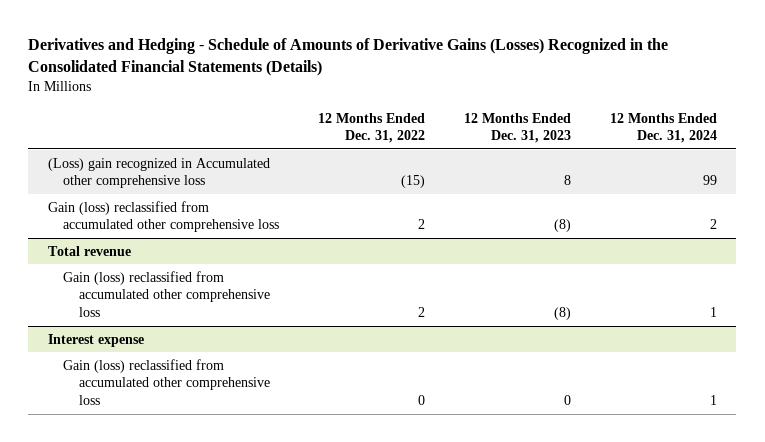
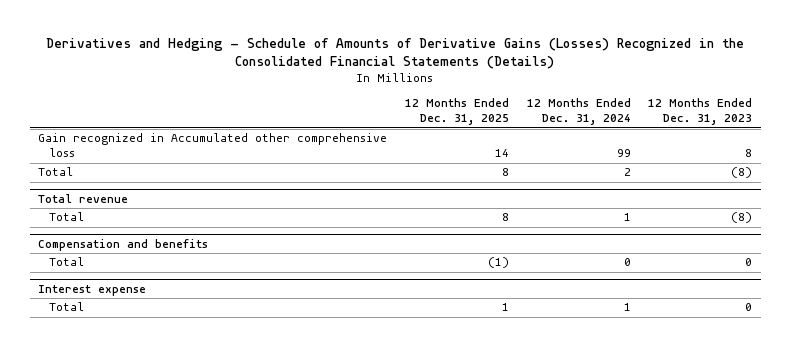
- | 12 Months Ended Dec. 31, 2022 | 12 Months Ended Dec. 31, 2023 | 12 Months Ended Dec. 31, 2024
+ | 12 Months Ended Dec. 31, 2025 | 12 Months Ended Dec. 31, 2024 | 12 Months Ended Dec. 31, 2023
- (Loss) gain recognized in Accumulated other comprehensive loss | (15) | 8 | 99
- Gain (loss) reclassified from accumulated other comprehensive loss | 2 | (8) | 2
+ Gain recognized in Accumulated other comprehensive loss | 14 | 99 | 8
+ Total | 8 | 2 | (8)
@ Total revenue
- Gain (loss) reclassified from accumulated other comprehensive loss | 2 | (8) | 1
+ Total | 8 | 1 | (8)
+ Compensation and benefits
+ Total | (1) | 0 | 0
@ Interest expense
- Gain (loss) reclassified from accumulated other comprehensive loss | 0 | 0 | 1
+ Total | 1 | 1 | 0

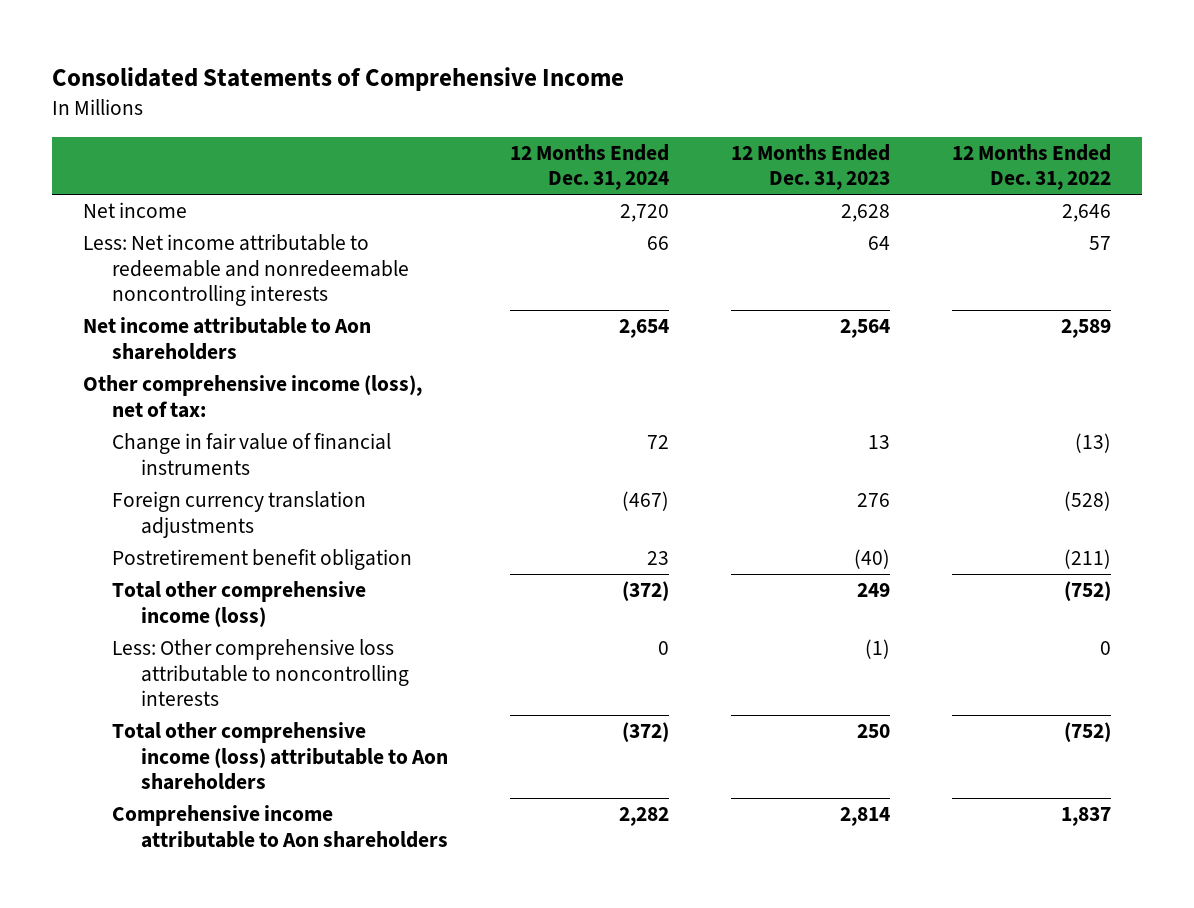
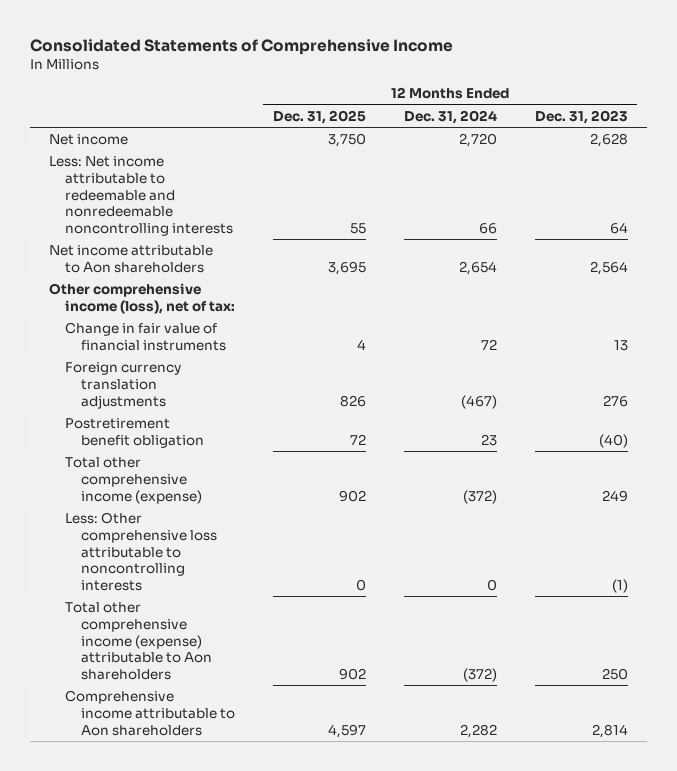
- | 12 Months Ended Dec. 31, 2024 | 12 Months Ended Dec. 31, 2023 | 12 Months Ended Dec. 31, 2022
+ | 12 Months Ended Dec. 31, 2025 | 12 Months Ended Dec. 31, 2024 | 12 Months Ended Dec. 31, 2023
- Total other comprehensive income (loss) | (372) | 249 | (752)
+ Total other comprehensive income (expense) | 902 | (372) | 249
- Total other comprehensive income (loss) attributable to Aon shareholders | (372) | 250 | (752)
+ Total other comprehensive income (expense) attributable to Aon shareholders | 902 | (372) | 250

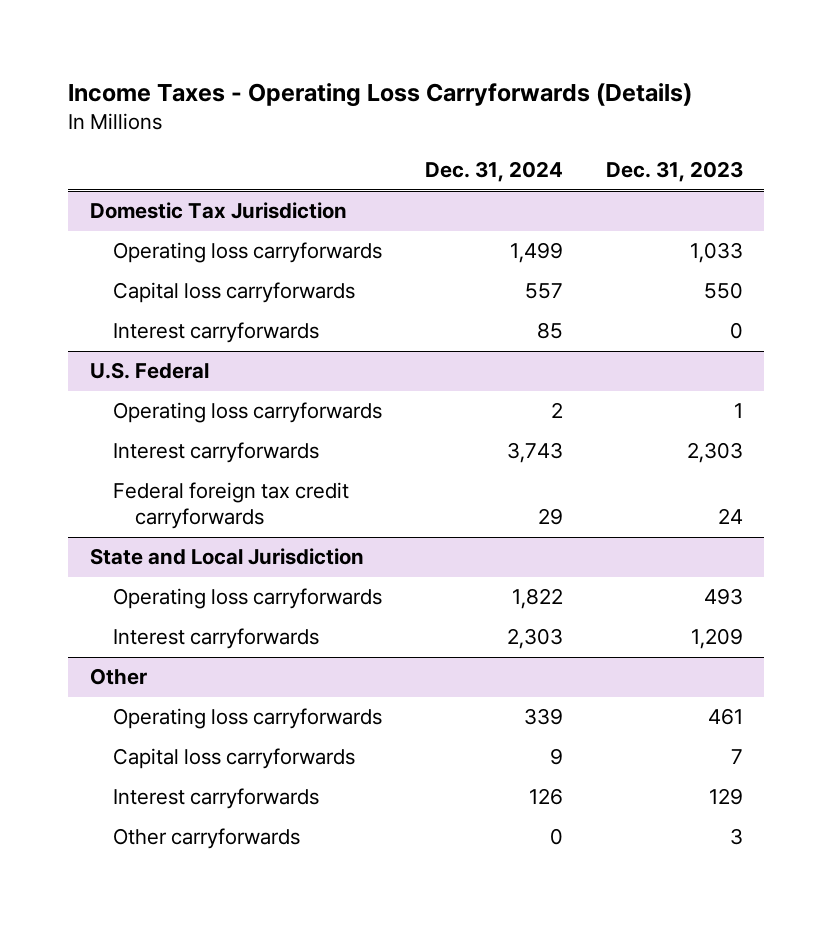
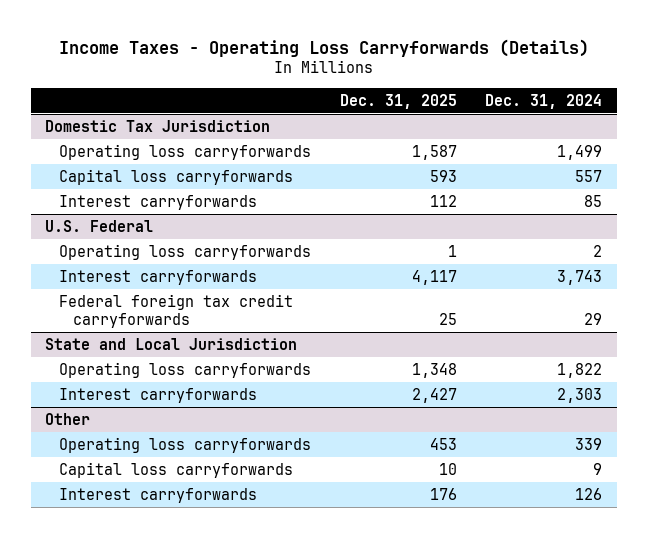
- | Dec. 31, 2024 | Dec. 31, 2023
+ | Dec. 31, 2025 | Dec. 31, 2024
@ Other
- Other carryforwards | 0 | 3

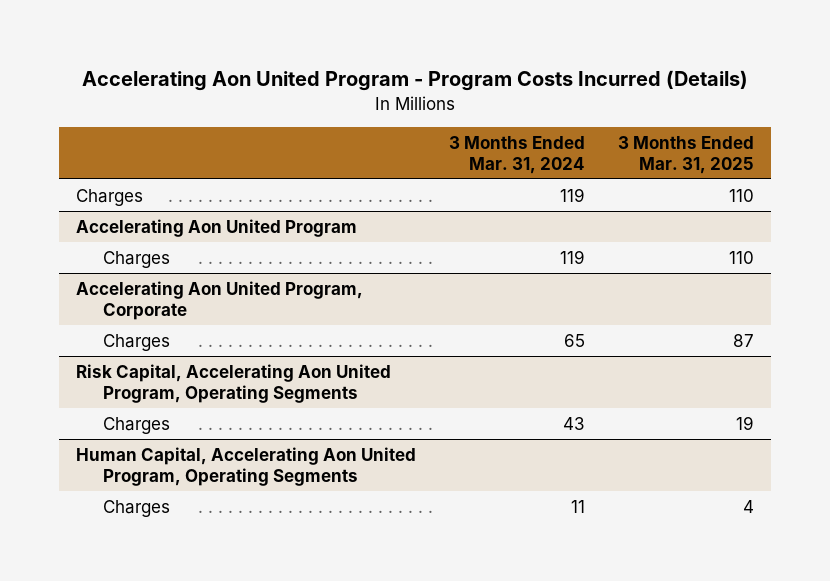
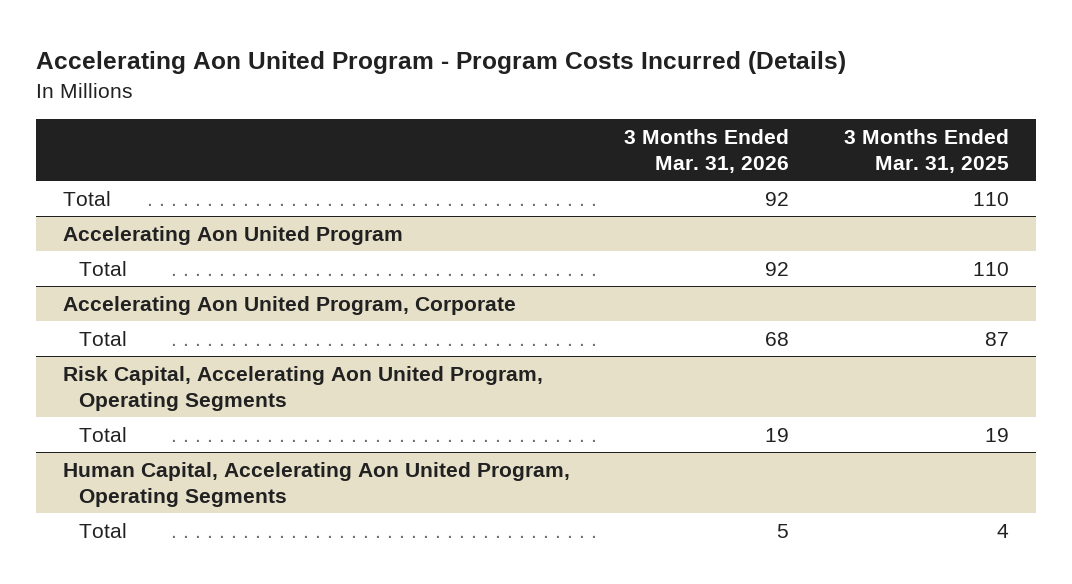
- | 3 Months Ended Mar. 31, 2024 | 3 Months Ended Mar. 31, 2025
+ | 3 Months Ended Mar. 31, 2026 | 3 Months Ended Mar. 31, 2025
- Charges | 119 | 110
+ Total | 92 | 110
@ Accelerating Aon United Program
- Charges | 119 | 110
+ Total | 92 | 110
@ Accelerating Aon United Program, Corporate
- Charges | 65 | 87
+ Total | 68 | 87
@ Risk Capital, Accelerating Aon United Program, Operating Segments
- Charges | 43 | 19
+ Total | 19 | 19
@ Human Capital, Accelerating Aon United Program, Operating Segments
- Charges | 11 | 4
+ Total | 5 | 4

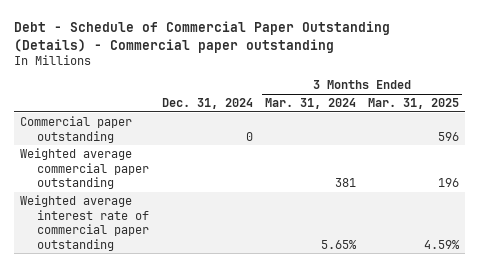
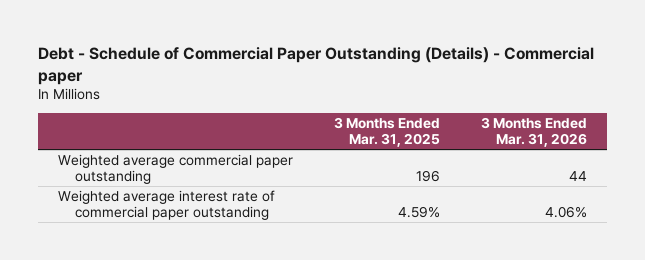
- Debt - Schedule of Commercial Paper Outstanding (Details) - Commercial paper outstanding
+ Debt - Schedule of Commercial Paper Outstanding (Details) - Commercial paper
- | Dec. 31, 2024 | 3 Months Ended Mar. 31, 2024 | 3 Months Ended Mar. 31, 2025
+ | 3 Months Ended Mar. 31, 2025 | 3 Months Ended Mar. 31, 2026
- Commercial paper outstanding | 0 | | 596

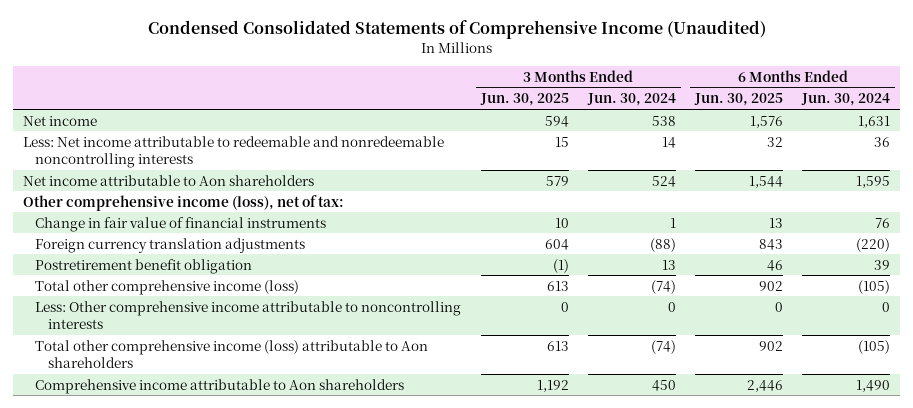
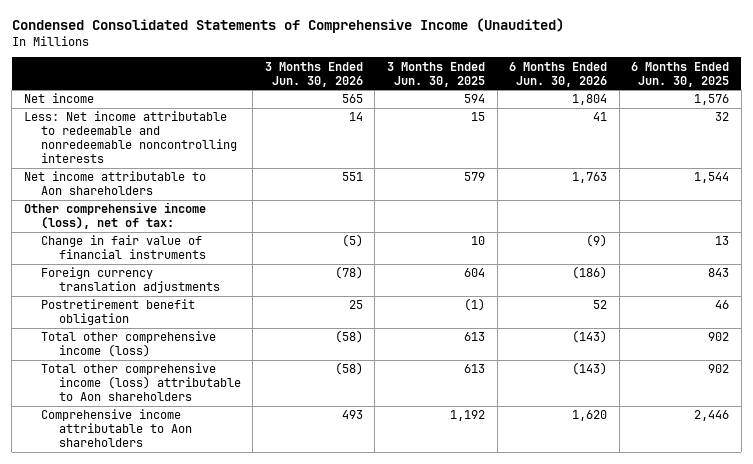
- | 3 Months Ended Jun. 30, 2025 | 3 Months Ended Jun. 30, 2024 | 6 Months Ended Jun. 30, 2025 | 6 Months Ended Jun. 30, 2024
+ | 3 Months Ended Jun. 30, 2026 | 3 Months Ended Jun. 30, 2025 | 6 Months Ended Jun. 30, 2026 | 6 Months Ended Jun. 30, 2025
- Less: Other comprehensive income attributable to noncontrolling interests | 0 | 0 | 0 | 0

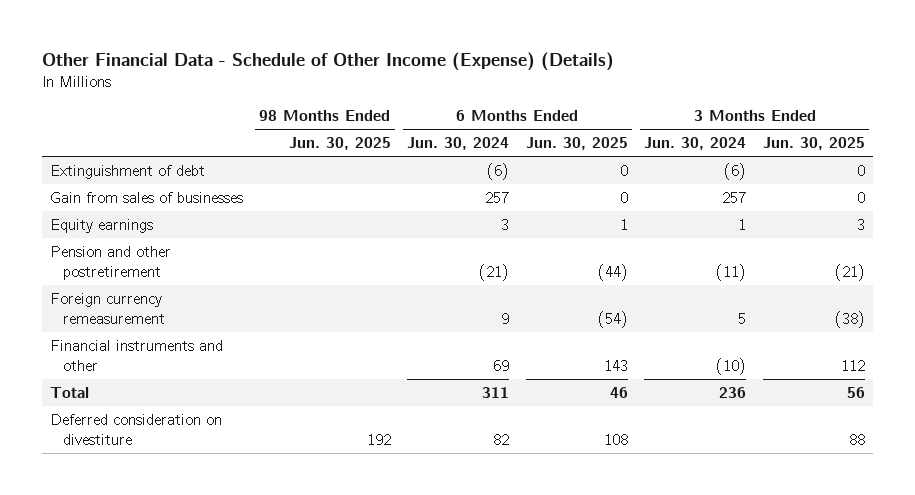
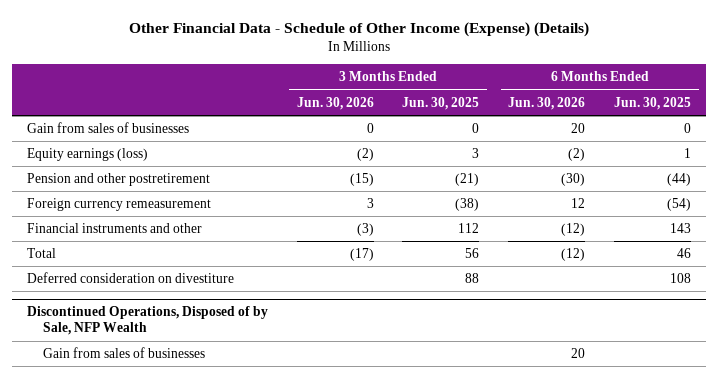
- | 98 Months Ended Jun. 30, 2025 | 6 Months Ended Jun. 30, 2024 | 6 Months Ended Jun. 30, 2025 | 3 Months Ended Jun. 30, 2024 | 3 Months Ended Jun. 30, 2025
+ | 3 Months Ended Jun. 30, 2026 | 3 Months Ended Jun. 30, 2025 | 6 Months Ended Jun. 30, 2026 | 6 Months Ended Jun. 30, 2025
- Extinguishment of debt | | (6) | 0 | (6) | 0
- Equity earnings | | 3 | 1 | 1 | 3
+ Equity earnings (loss) | (2) | 3 | (2) | 1
+ Discontinued Operations, Disposed of by Sale, NFP Wealth
+ Gain from sales of businesses | | | 20 |

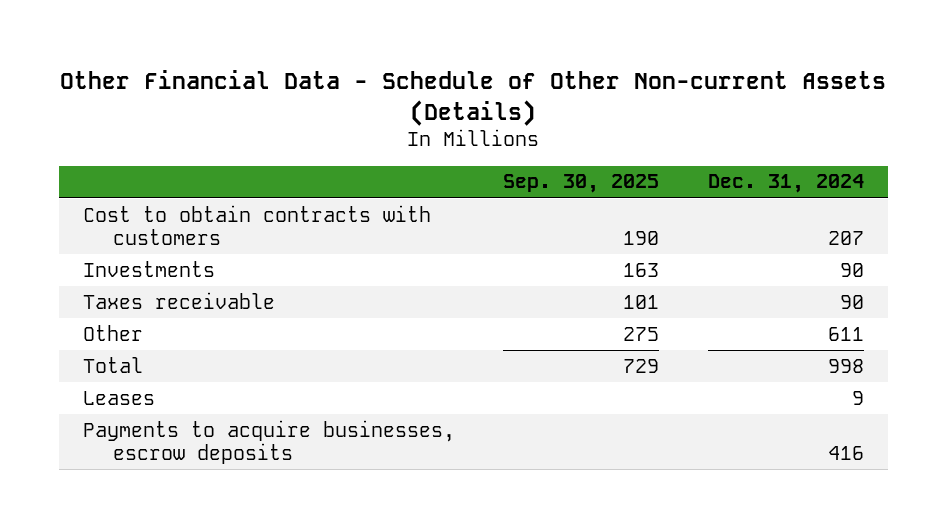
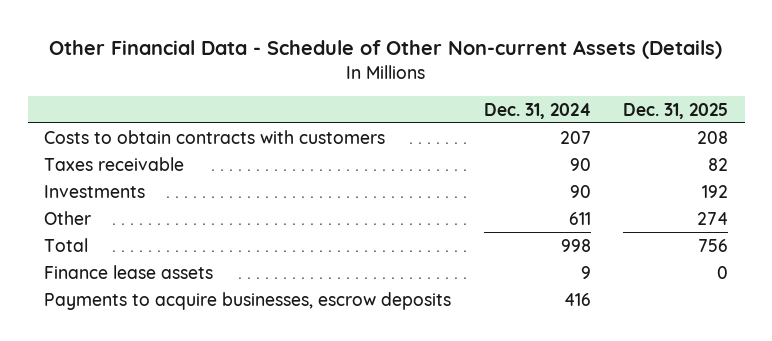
- | Sep. 30, 2025 | Dec. 31, 2024
+ | Dec. 31, 2024 | Dec. 31, 2025
- Cost to obtain contracts with customers | 190 | 207
+ Costs to obtain contracts with customers | 207 | 208
moved down: Investments | 90 | 192
- Leases | | 9
+ Finance lease assets | 9 | 0

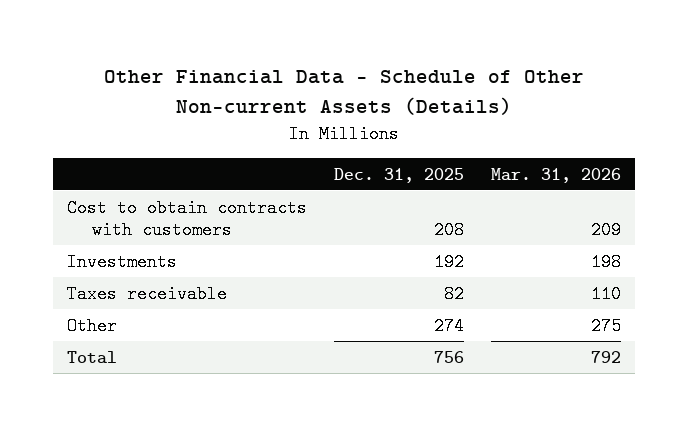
- | Dec. 31, 2024 | Dec. 31, 2025
+ | Dec. 31, 2025 | Mar. 31, 2026
- Costs to obtain contracts with customers | 207 | 208
+ Cost to obtain contracts with customers | 208 | 209
moved down: Taxes receivable | 82 | 110
- Finance lease assets | 9 | 0
- Payments to acquire businesses, escrow deposits | 416 |

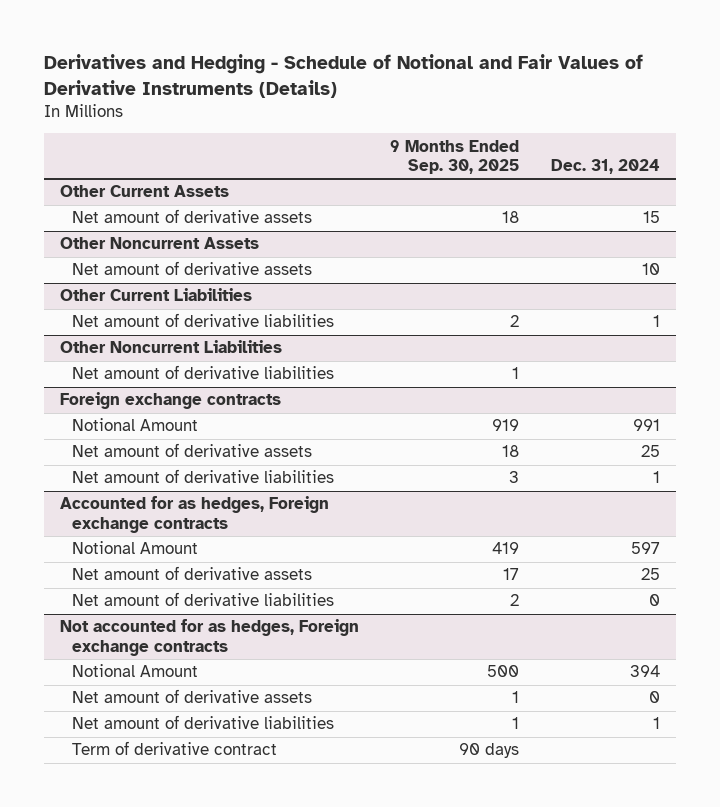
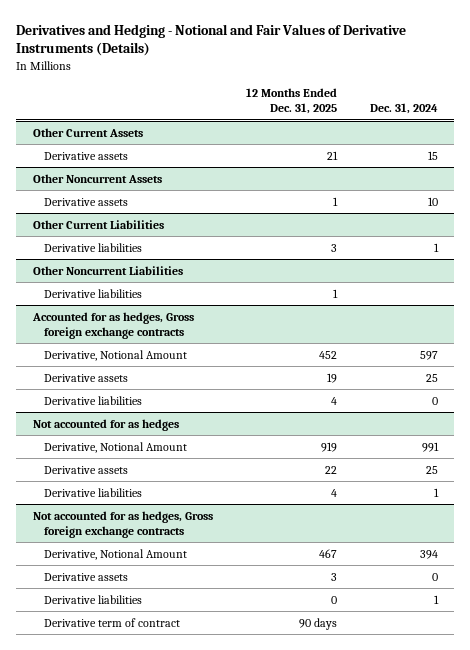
- Derivatives and Hedging - Schedule of Notional and Fair Values of Derivative Instruments (Details)
+ Derivatives and Hedging - Notional and Fair Values of Derivative Instruments (Details)
- | 9 Months Ended Sep. 30, 2025 | Dec. 31, 2024
+ | 12 Months Ended Dec. 31, 2025 | Dec. 31, 2024
@ Other Current Assets
- Net amount of derivative assets | 18 | 15
+ Derivative assets | 21 | 15
@ Other Noncurrent Assets
- Net amount of derivative assets | | 10
+ Derivative assets | 1 | 10
@ Other Current Liabilities
- Net amount of derivative liabilities | 2 | 1
+ Derivative liabilities | 3 | 1
@ Other Noncurrent Liabilities
- Net amount of derivative liabilities | 1 |
- Foreign exchange contracts
- Notional Amount | 919 | 991
- Net amount of derivative assets | 18 | 25
- Net amount of derivative liabilities | 3 | 1
- Accounted for as hedges, Foreign exchange contracts
- Notional Amount | 419 | 597
- Net amount of derivative assets | 17 | 25
- Net amount of derivative liabilities | 2 | 0
- Not accounted for as hedges, Foreign exchange contracts
- Notional Amount | 500 | 394
- Net amount of derivative assets | 1 | 0
- Net amount of derivative liabilities | 1 | 1
- Term of derivative contract | 90 days |
@ Other Noncurrent Liabilities
+ Derivative liabilities | 1 |
+ Accounted for as hedges, Gross foreign exchange contracts
+ Derivative, Notional Amount | 452 | 597
+ Derivative assets | 19 | 25
+ Derivative liabilities | 4 | 0
+ Not accounted for as hedges
+ Derivative, Notional Amount | 919 | 991
+ Derivative assets | 22 | 25
+ Derivative liabilities | 4 | 1
+ Not accounted for as hedges, Gross foreign exchange contracts
+ Derivative, Notional Amount | 467 | 394
+ Derivative assets | 3 | 0
+ Derivative liabilities | 0 | 1
+ Derivative term of contract | 90 days |

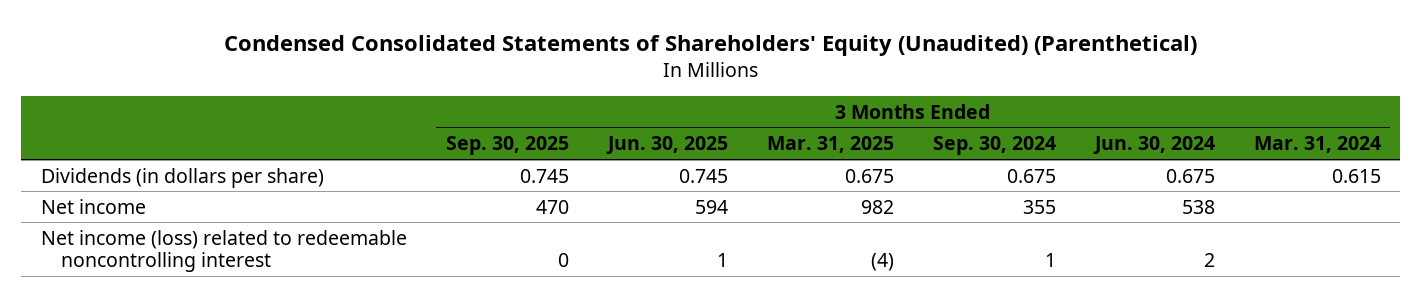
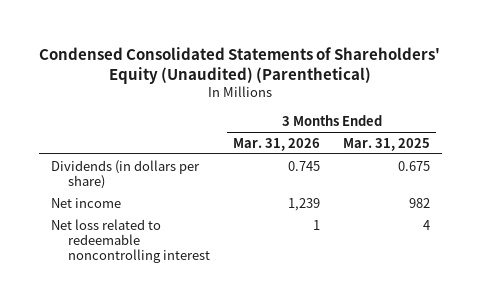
- | 3 Months Ended Sep. 30, 2025 | 3 Months Ended Jun. 30, 2025 | 3 Months Ended Mar. 31, 2025 | 3 Months Ended Sep. 30, 2024 | 3 Months Ended Jun. 30, 2024 | 3 Months Ended Mar. 31, 2024
+ | 3 Months Ended Mar. 31, 2026 | 3 Months Ended Mar. 31, 2025
- Net income (loss) related to redeemable noncontrolling interest | 0 | 1 | (4) | 1 | 2 |
+ Net loss related to redeemable noncontrolling interest | 1 | 4

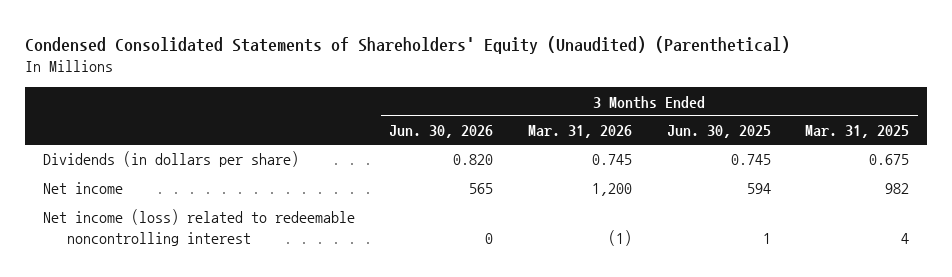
- | 3 Months Ended Mar. 31, 2026 | 3 Months Ended Mar. 31, 2025
+ | 3 Months Ended Jun. 30, 2026 | 3 Months Ended Mar. 31, 2026 | 3 Months Ended Jun. 30, 2025 | 3 Months Ended Mar. 31, 2025
- Net income | 1,239 | 982
- Net loss related to redeemable noncontrolling interest | 1 | 4
+ Net income | 565 | 1,200 | 594 | 982
+ Net income (loss) related to redeemable noncontrolling interest | 0 | (1) | 1 | 4

